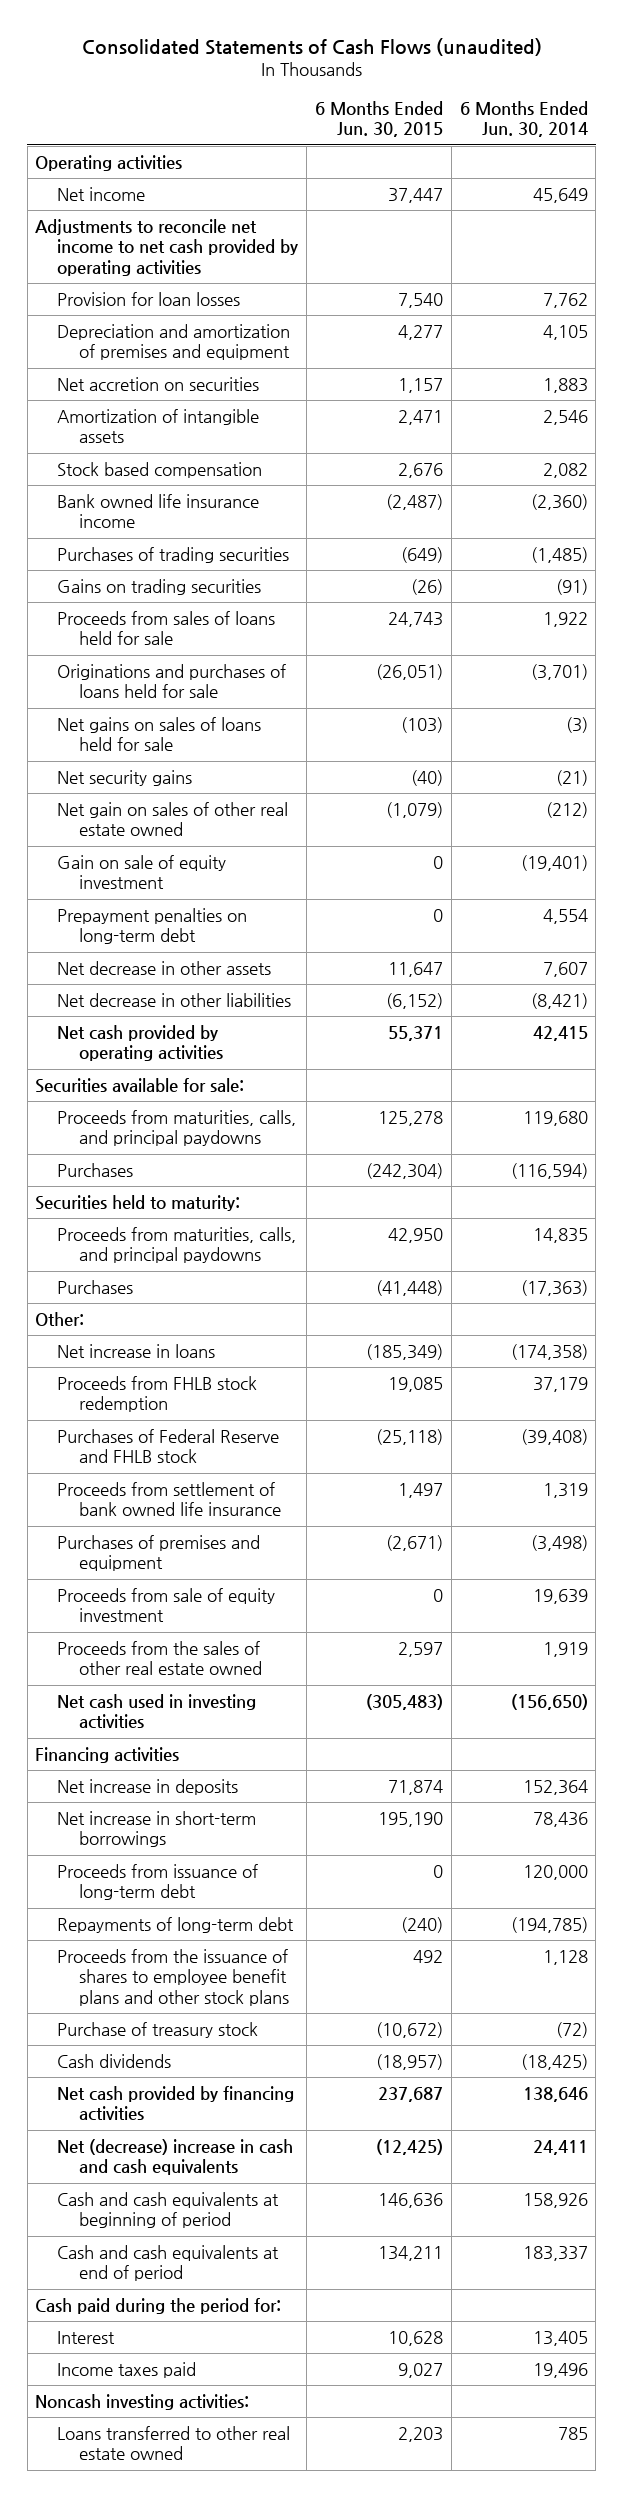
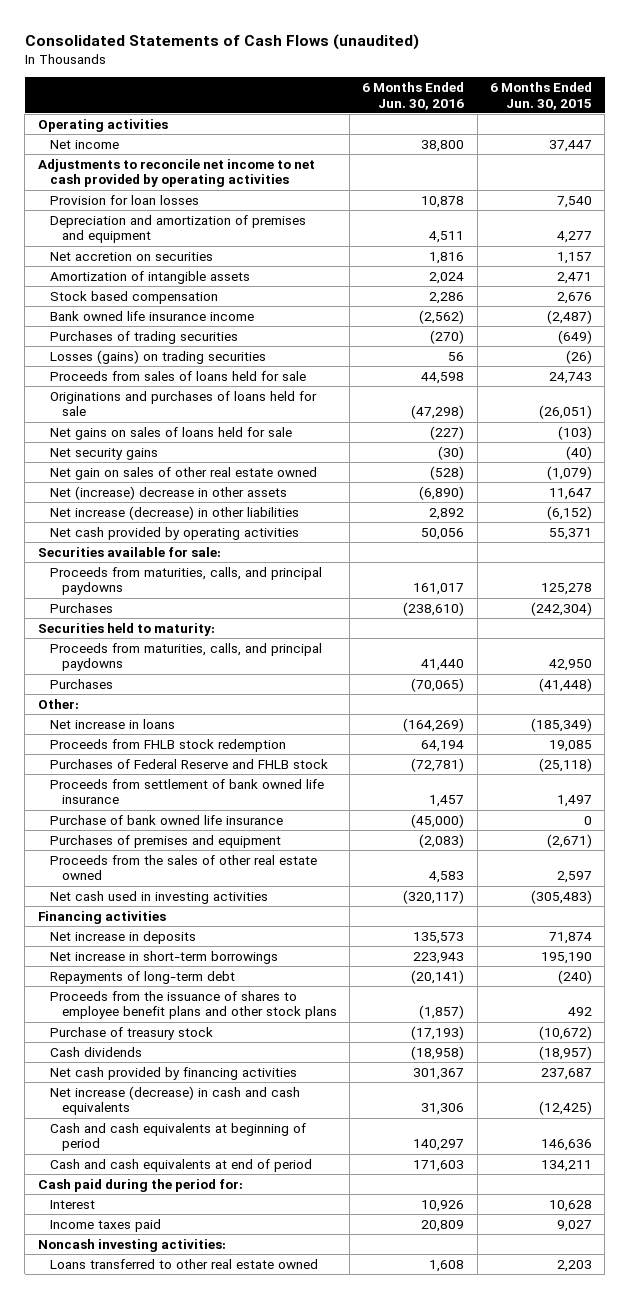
- | 6 Months Ended Jun. 30, 2015 | 6 Months Ended Jun. 30, 2014
+ | 6 Months Ended Jun. 30, 2016 | 6 Months Ended Jun. 30, 2015
- Gains on trading securities | (26) | (91)
+ Losses (gains) on trading securities | 56 | (26)
- Gain on sale of equity investment | 0 | (19,401)
- Prepayment penalties on long-term debt | 0 | 4,554
- Net decrease in other assets | 11,647 | 7,607
- Net decrease in other liabilities | (6,152) | (8,421)
+ Net (increase) decrease in other assets | (6,890) | 11,647
+ Net increase (decrease) in other liabilities | 2,892 | (6,152)
+ Purchase of bank owned life insurance | (45,000) | 0
- Proceeds from sale of equity investment | 0 | 19,639
- Proceeds from issuance of long-term debt | 0 | 120,000
- Net (decrease) increase in cash and cash equivalents | (12,425) | 24,411
+ Net increase (decrease) in cash and cash equivalents | 31,306 | (12,425)

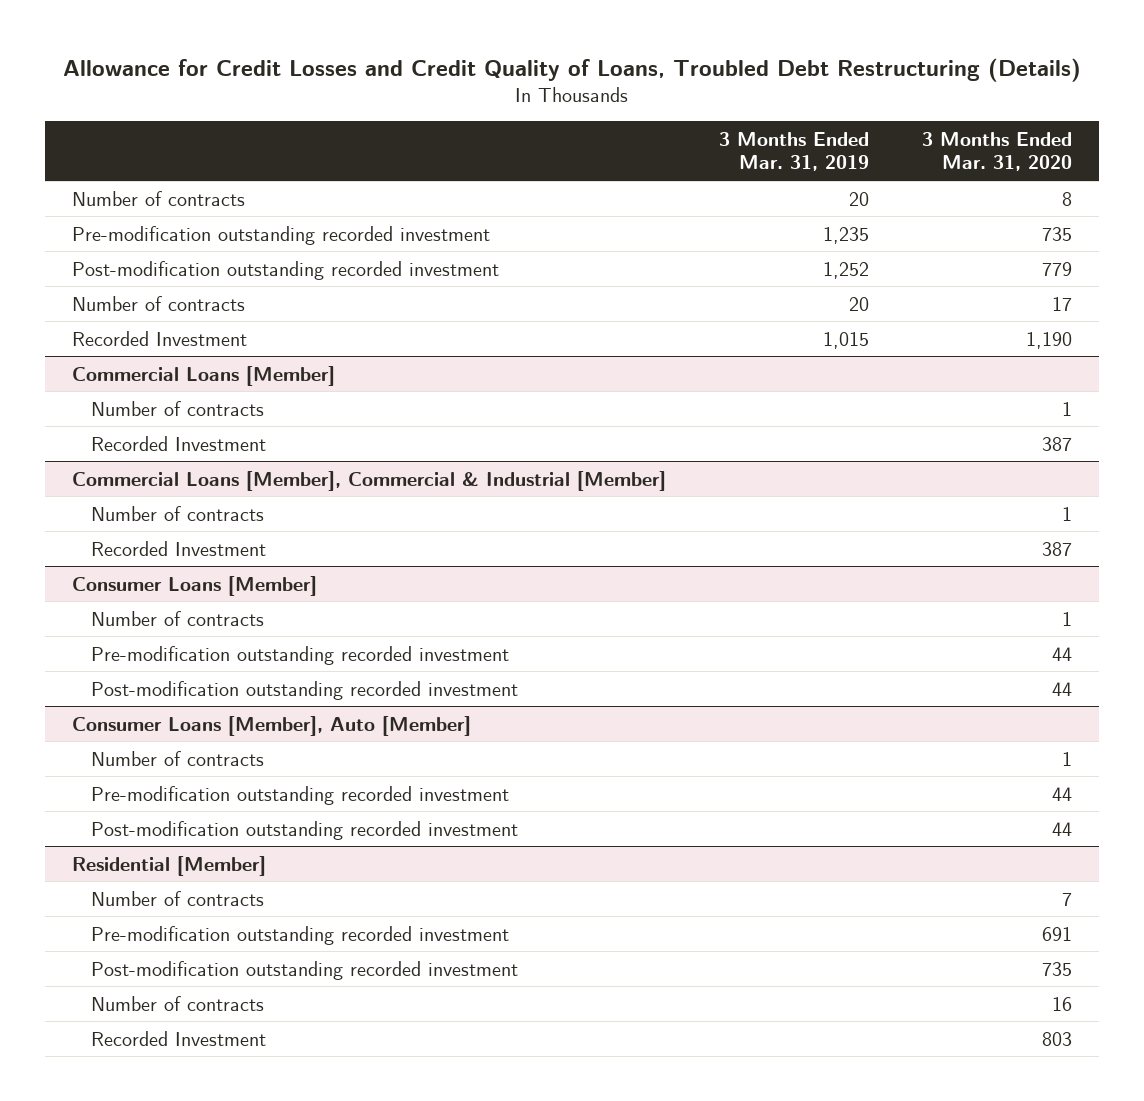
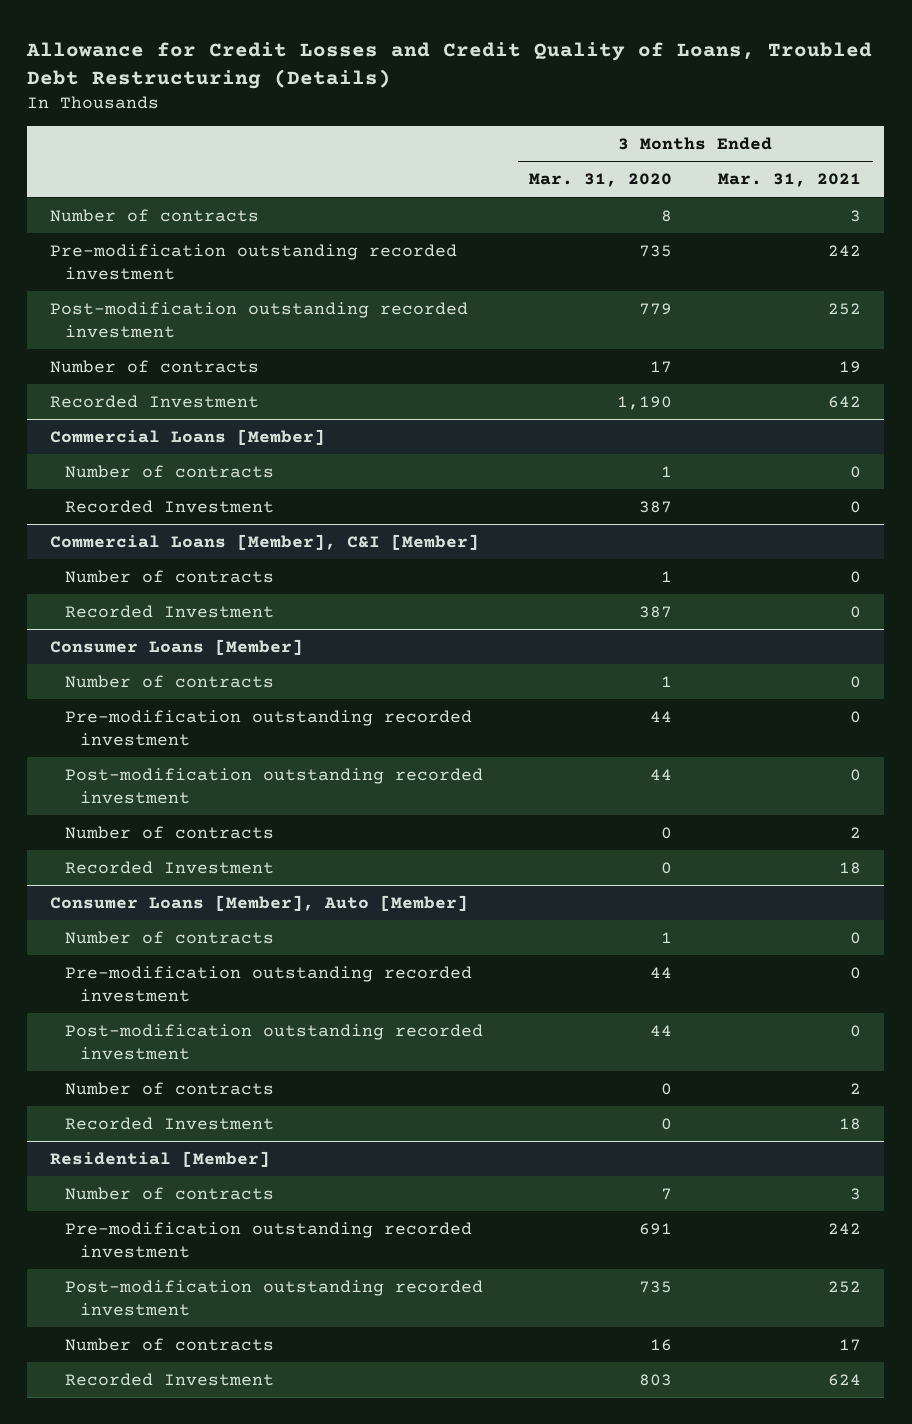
- | 3 Months Ended Mar. 31, 2019 | 3 Months Ended Mar. 31, 2020
+ | 3 Months Ended Mar. 31, 2020 | 3 Months Ended Mar. 31, 2021
- Commercial Loans [Member], Commercial & Industrial [Member]
+ Commercial Loans [Member], C&I [Member]
@ Consumer Loans [Member]
+ Number of contracts | 0 | 2
+ Recorded Investment | 0 | 18
@ Consumer Loans [Member], Auto [Member]
+ Number of contracts | 0 | 2
+ Recorded Investment | 0 | 18

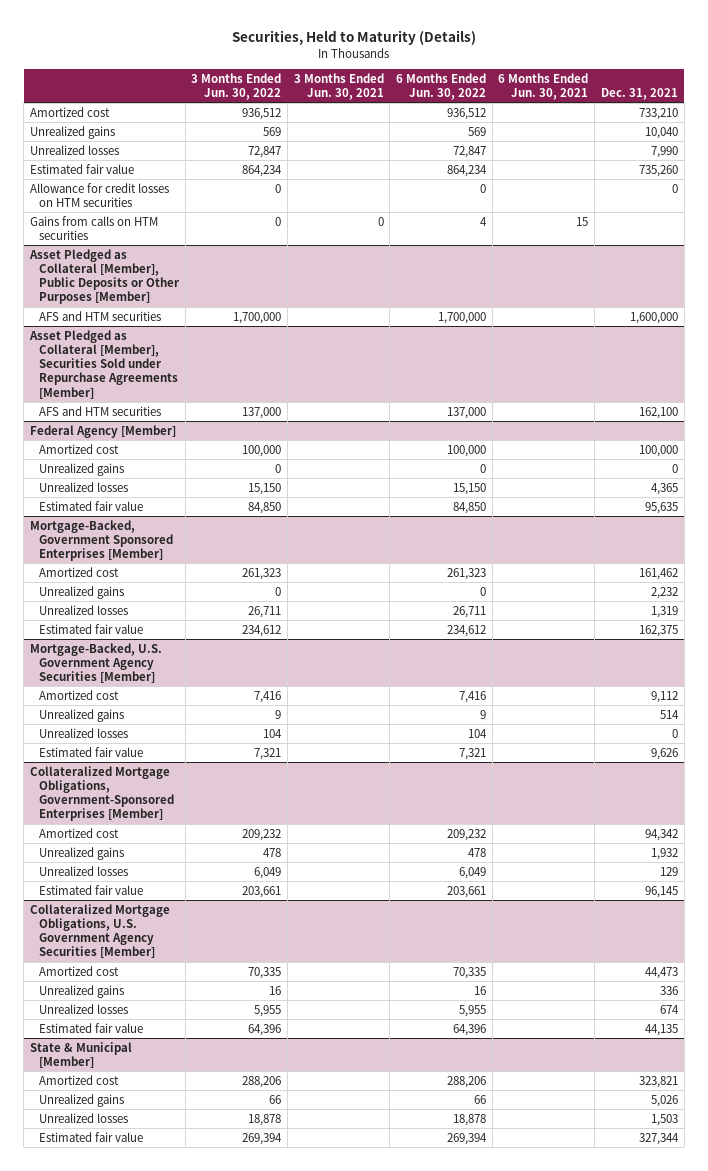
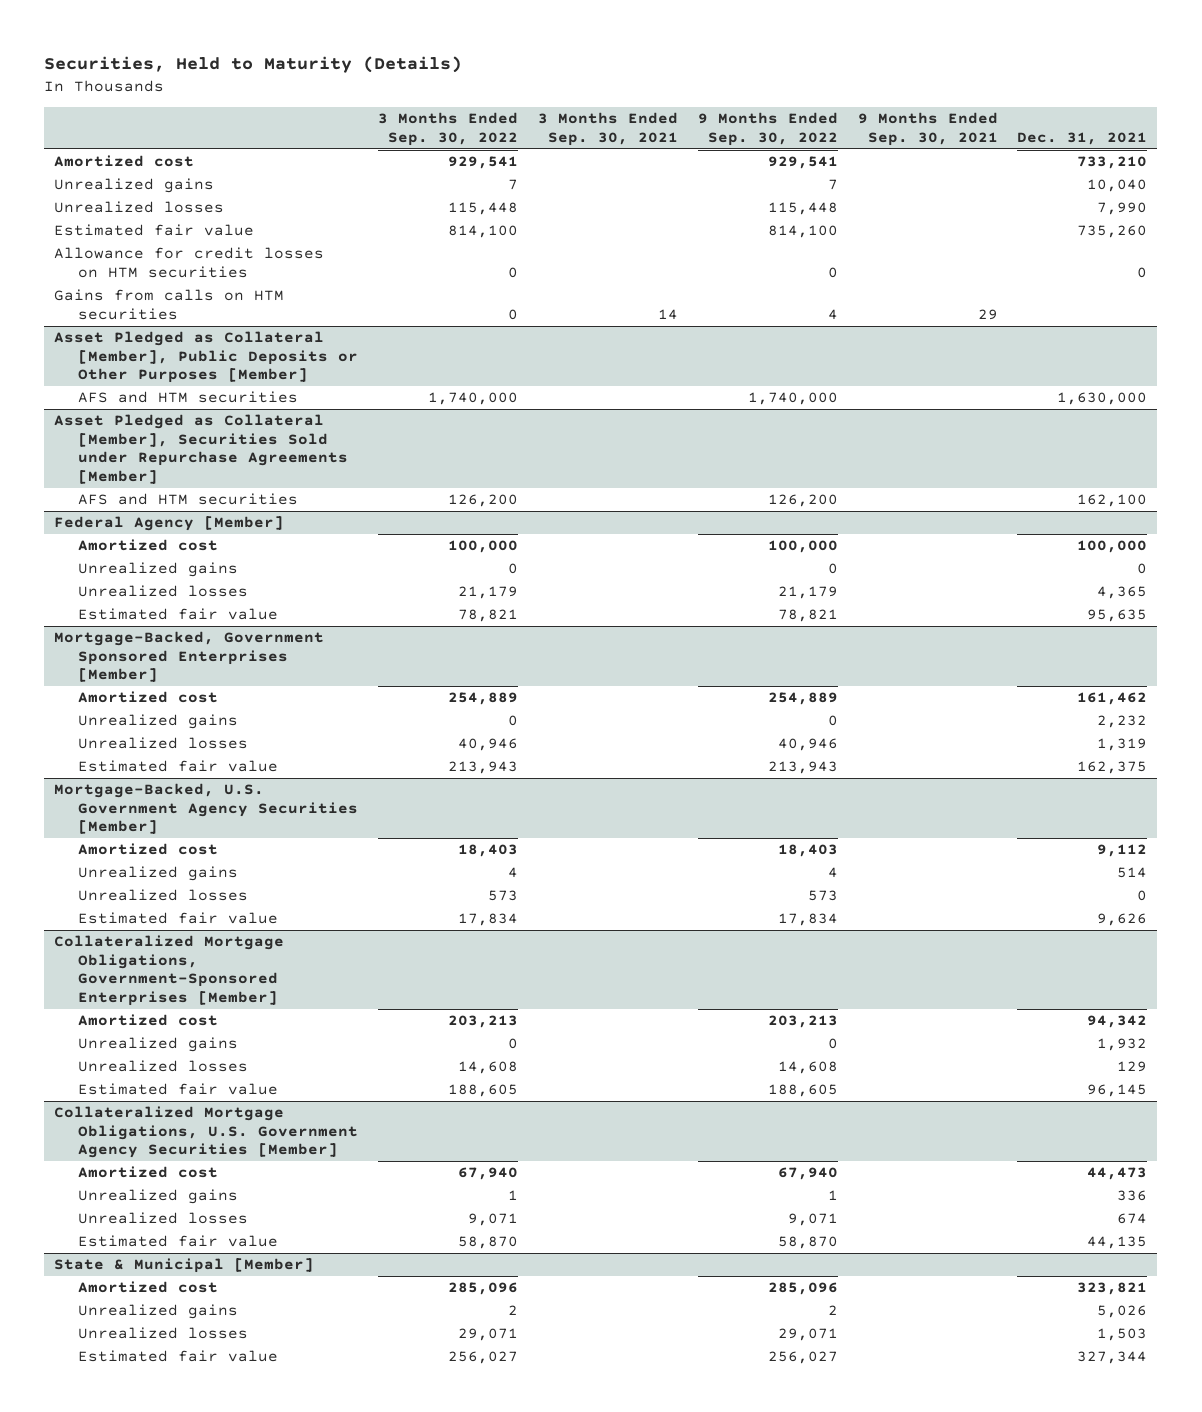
- | 3 Months Ended Jun. 30, 2022 | 3 Months Ended Jun. 30, 2021 | 6 Months Ended Jun. 30, 2022 | 6 Months Ended Jun. 30, 2021 | Dec. 31, 2021
+ | 3 Months Ended Sep. 30, 2022 | 3 Months Ended Sep. 30, 2021 | 9 Months Ended Sep. 30, 2022 | 9 Months Ended Sep. 30, 2021 | Dec. 31, 2021
@ Asset Pledged as Collateral [Member], Public Deposits or Other Purposes [Member]
- AFS and HTM securities | 1,700,000 | | 1,700,000 | | 1,600,000
+ AFS and HTM securities | 1,740,000 | | 1,740,000 | | 1,630,000

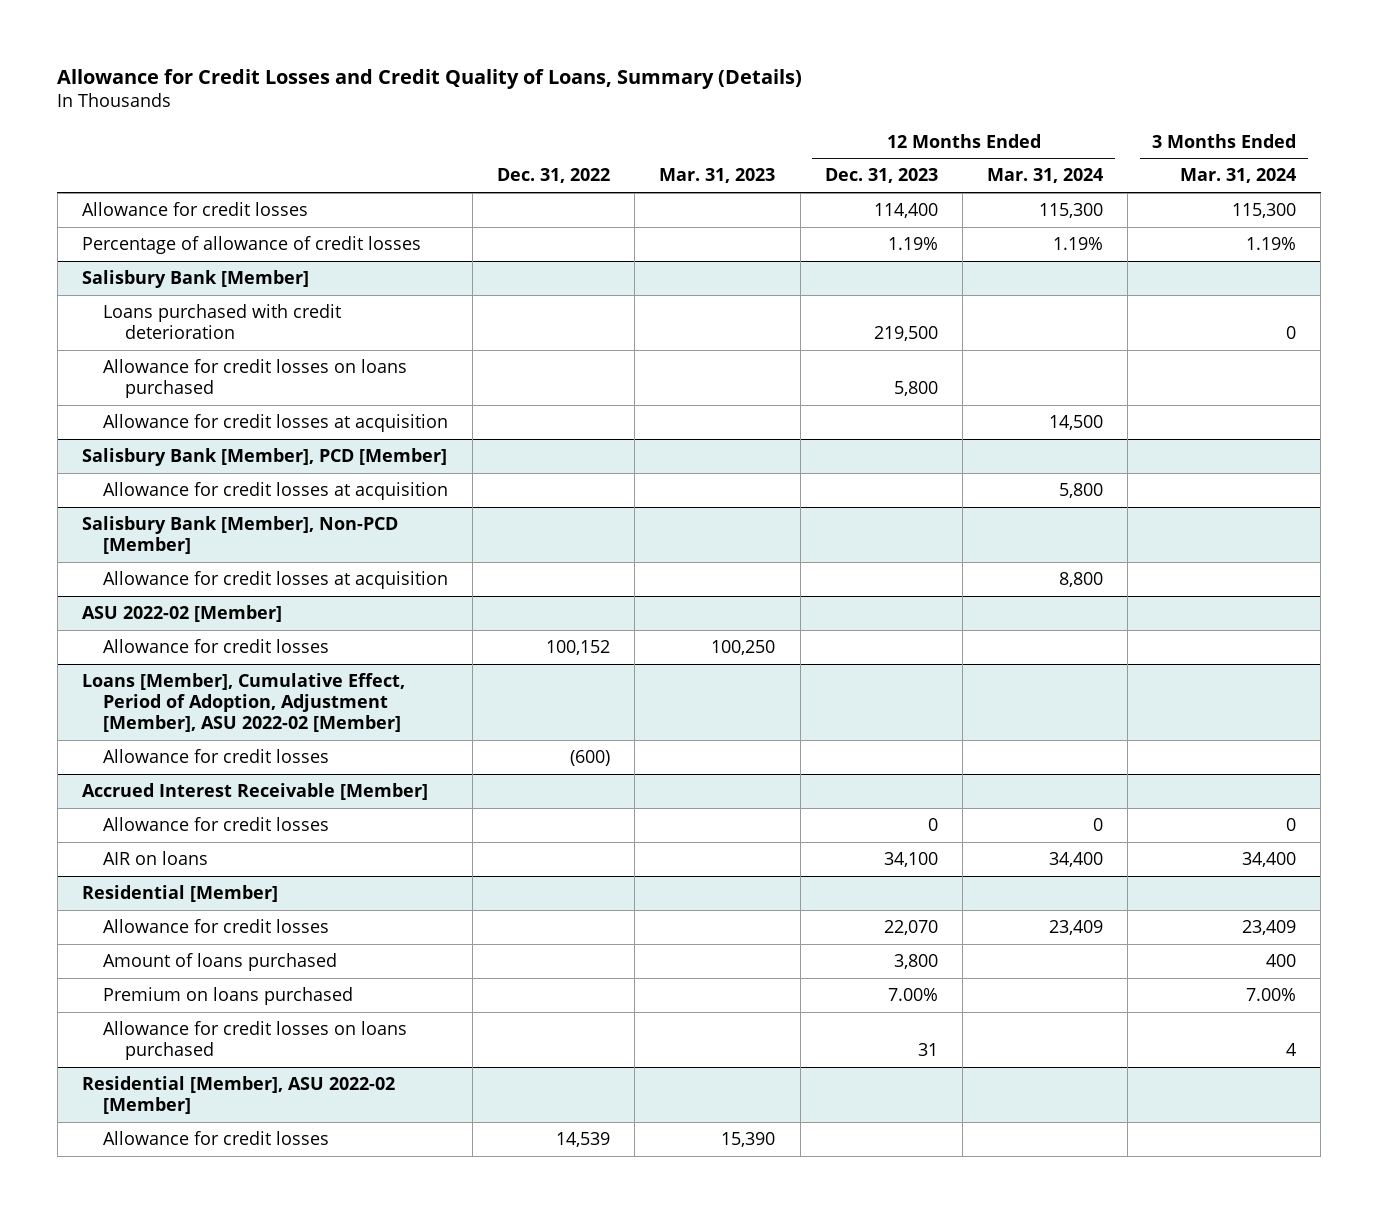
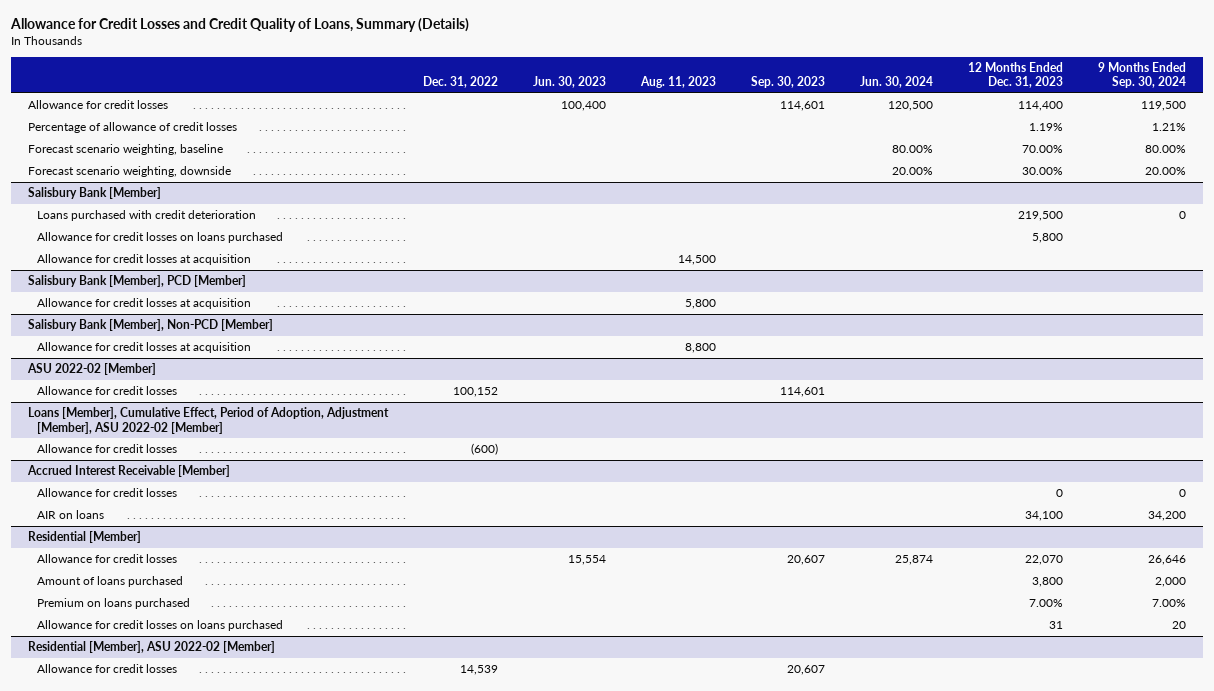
- | Dec. 31, 2022 | Mar. 31, 2023 | 12 Months Ended Dec. 31, 2023 | 12 Months Ended Mar. 31, 2024 | 3 Months Ended Mar. 31, 2024
+ | Dec. 31, 2022 | Jun. 30, 2023 | Aug. 11, 2023 | Sep. 30, 2023 | Jun. 30, 2024 | 12 Months Ended Dec. 31, 2023 | 9 Months Ended Sep. 30, 2024
+ Forecast scenario weighting, baseline | | | | | 80.00% | 70.00% | 80.00%
+ Forecast scenario weighting, downside | | | | | 20.00% | 30.00% | 20.00%

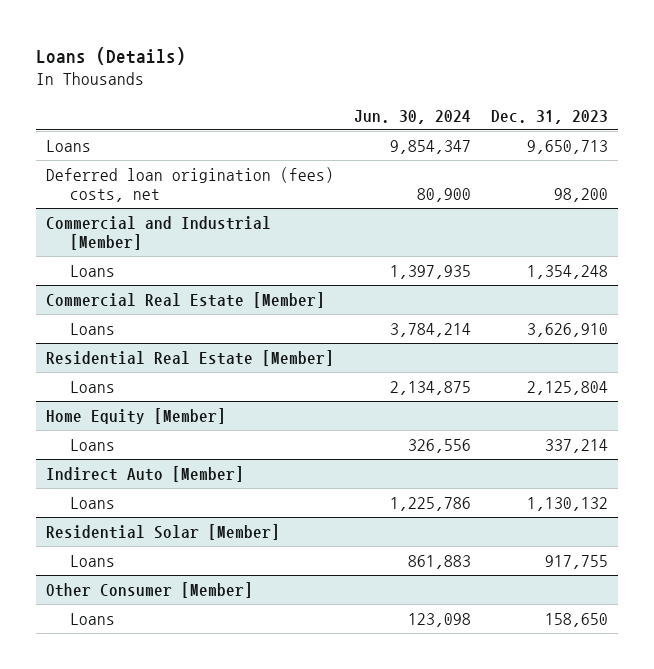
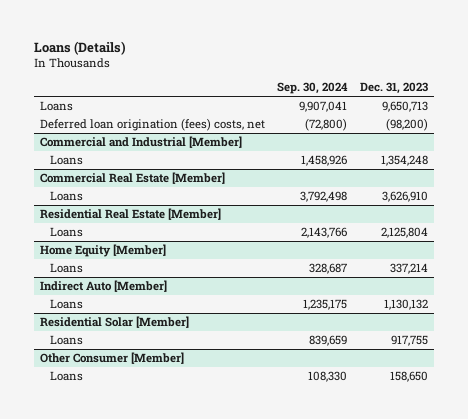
- | Jun. 30, 2024 | Dec. 31, 2023
+ | Sep. 30, 2024 | Dec. 31, 2023
- Deferred loan origination (fees) costs, net | 80,900 | 98,200
+ Deferred loan origination (fees) costs, net | (72,800) | (98,200)

